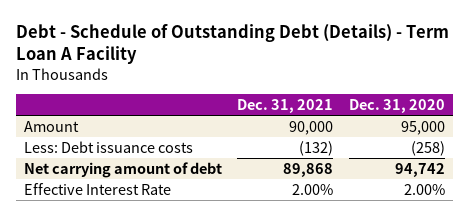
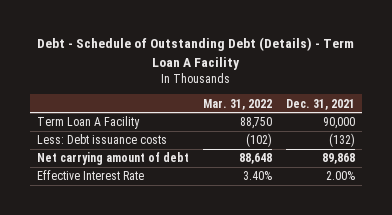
- | Dec. 31, 2021 | Dec. 31, 2020
+ | Mar. 31, 2022 | Dec. 31, 2021
- Amount | 90,000 | 95,000
+ Term Loan A Facility | 88,750 | 90,000

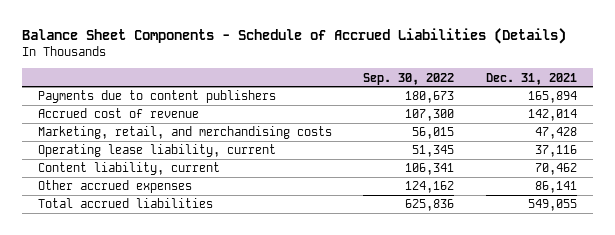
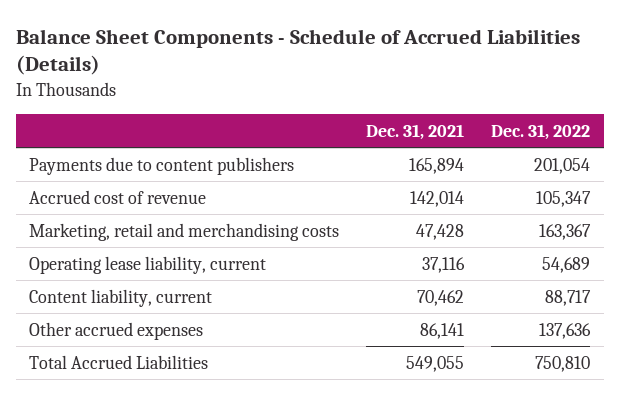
- | Sep. 30, 2022 | Dec. 31, 2021
+ | Dec. 31, 2021 | Dec. 31, 2022
- Marketing, retail, and merchandising costs | 56,015 | 47,428
+ Marketing, retail and merchandising costs | 47,428 | 163,367
- Total accrued liabilities | 625,836 | 549,055
+ Total Accrued Liabilities | 549,055 | 750,810

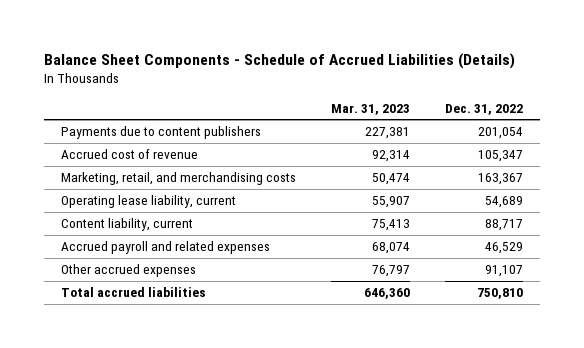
- | Dec. 31, 2021 | Dec. 31, 2022
+ | Mar. 31, 2023 | Dec. 31, 2022
- Marketing, retail and merchandising costs | 47,428 | 163,367
+ Marketing, retail, and merchandising costs | 50,474 | 163,367
- Other accrued expenses | 86,141 | 137,636
- Total Accrued Liabilities | 549,055 | 750,810
+ Accrued payroll and related expenses | 68,074 | 46,529
+ Other accrued expenses | 76,797 | 91,107
+ Total accrued liabilities | 646,360 | 750,810

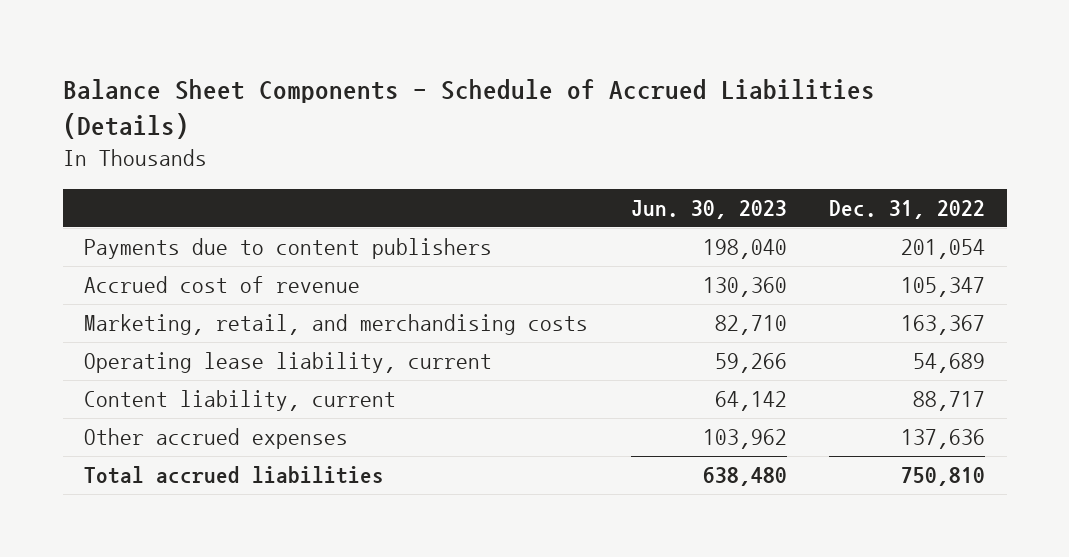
- | Mar. 31, 2023 | Dec. 31, 2022
+ | Jun. 30, 2023 | Dec. 31, 2022
- Accrued payroll and related expenses | 68,074 | 46,529
- Other accrued expenses | 76,797 | 91,107
+ Other accrued expenses | 103,962 | 137,636

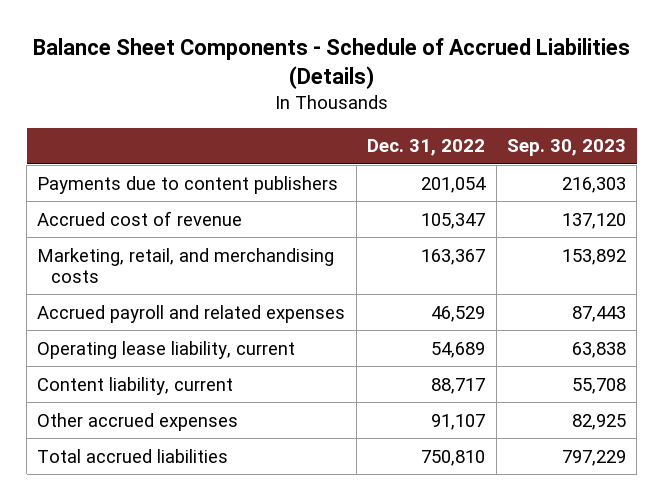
- | Jun. 30, 2023 | Dec. 31, 2022
+ | Dec. 31, 2022 | Sep. 30, 2023
+ Accrued payroll and related expenses | 46,529 | 87,443
- Other accrued expenses | 103,962 | 137,636
+ Other accrued expenses | 91,107 | 82,925

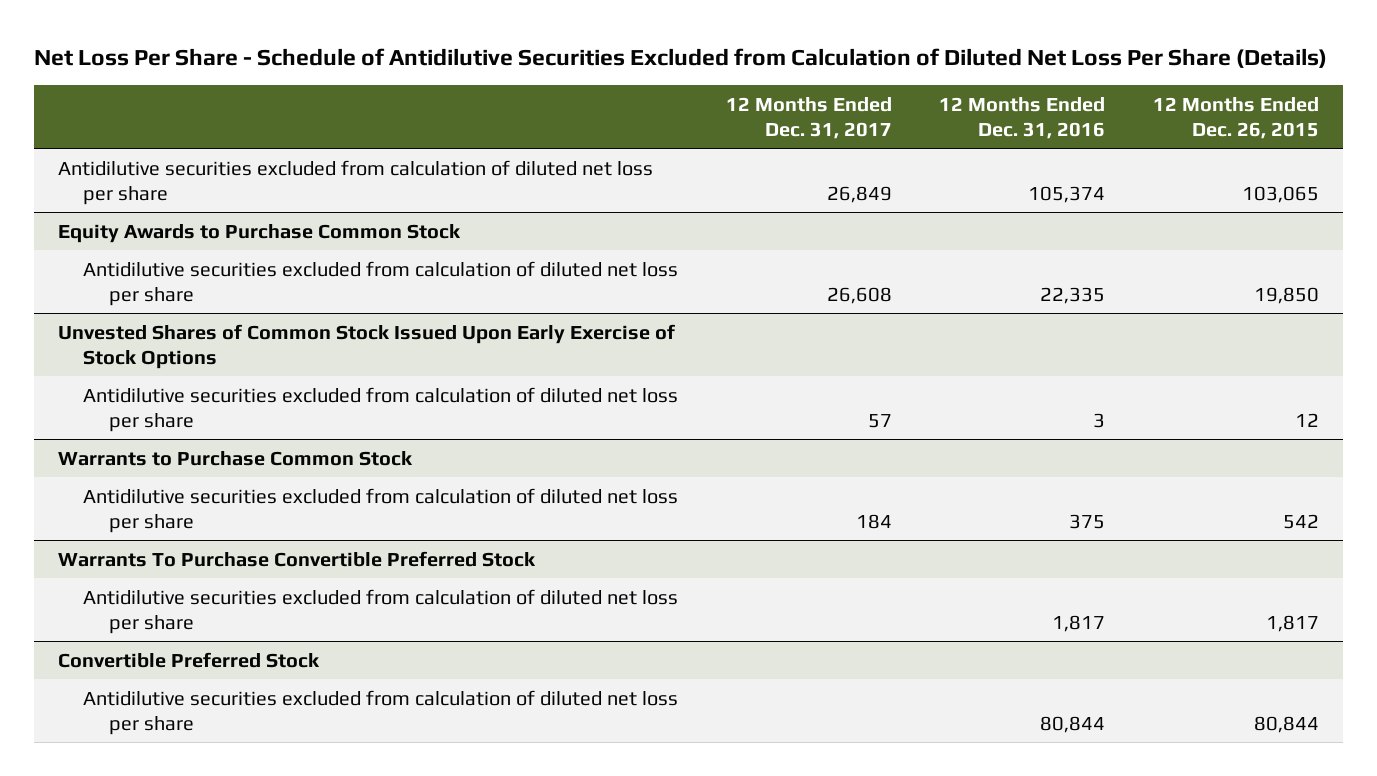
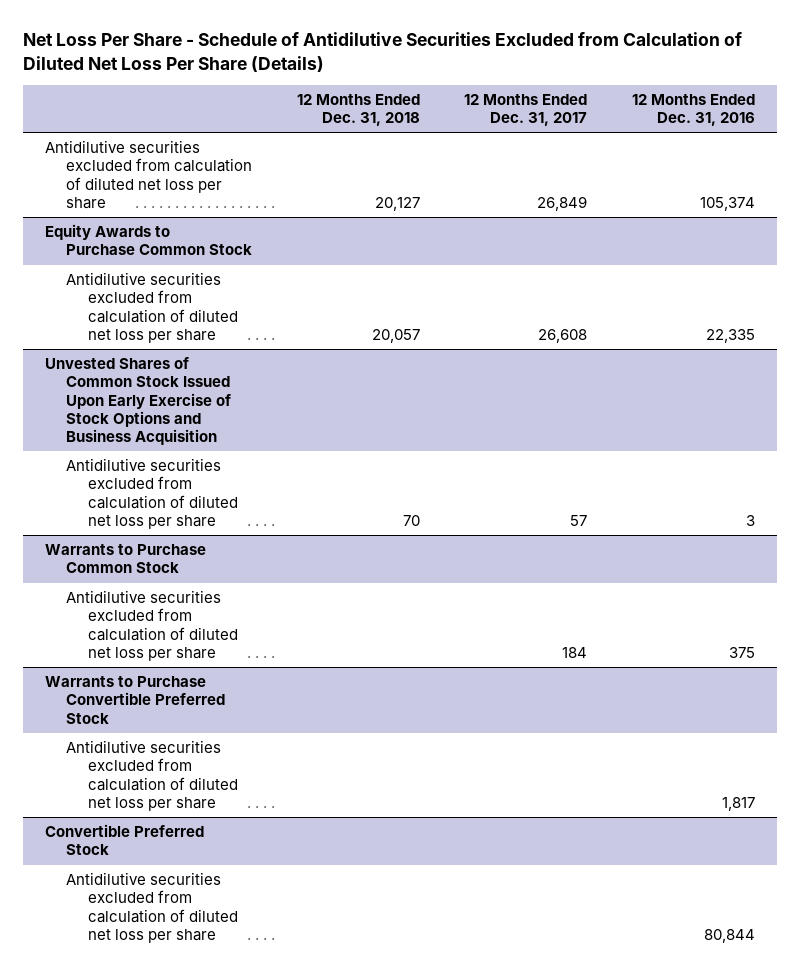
- | 12 Months Ended Dec. 31, 2017 | 12 Months Ended Dec. 31, 2016 | 12 Months Ended Dec. 26, 2015
+ | 12 Months Ended Dec. 31, 2018 | 12 Months Ended Dec. 31, 2017 | 12 Months Ended Dec. 31, 2016
- Unvested Shares of Common Stock Issued Upon Early Exercise of Stock Options
+ Unvested Shares of Common Stock Issued Upon Early Exercise of Stock Options and Business Acquisition
- Warrants To Purchase Convertible Preferred Stock
+ Warrants to Purchase Convertible Preferred Stock

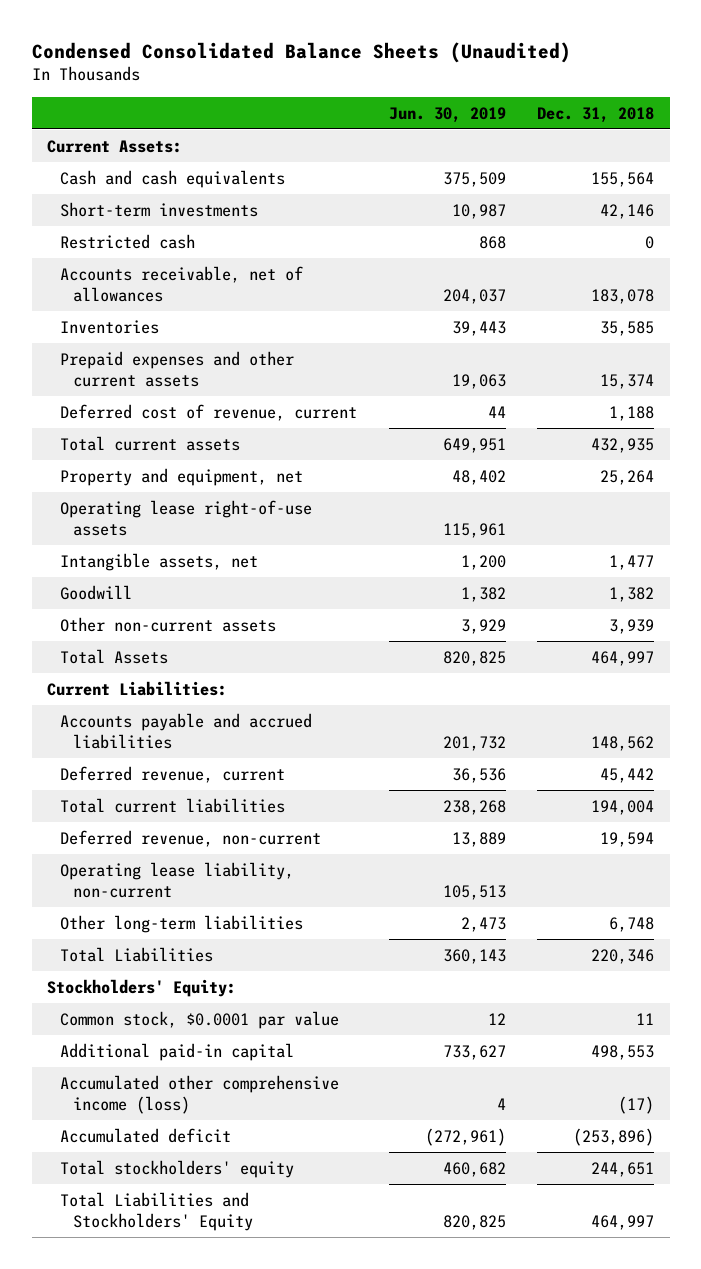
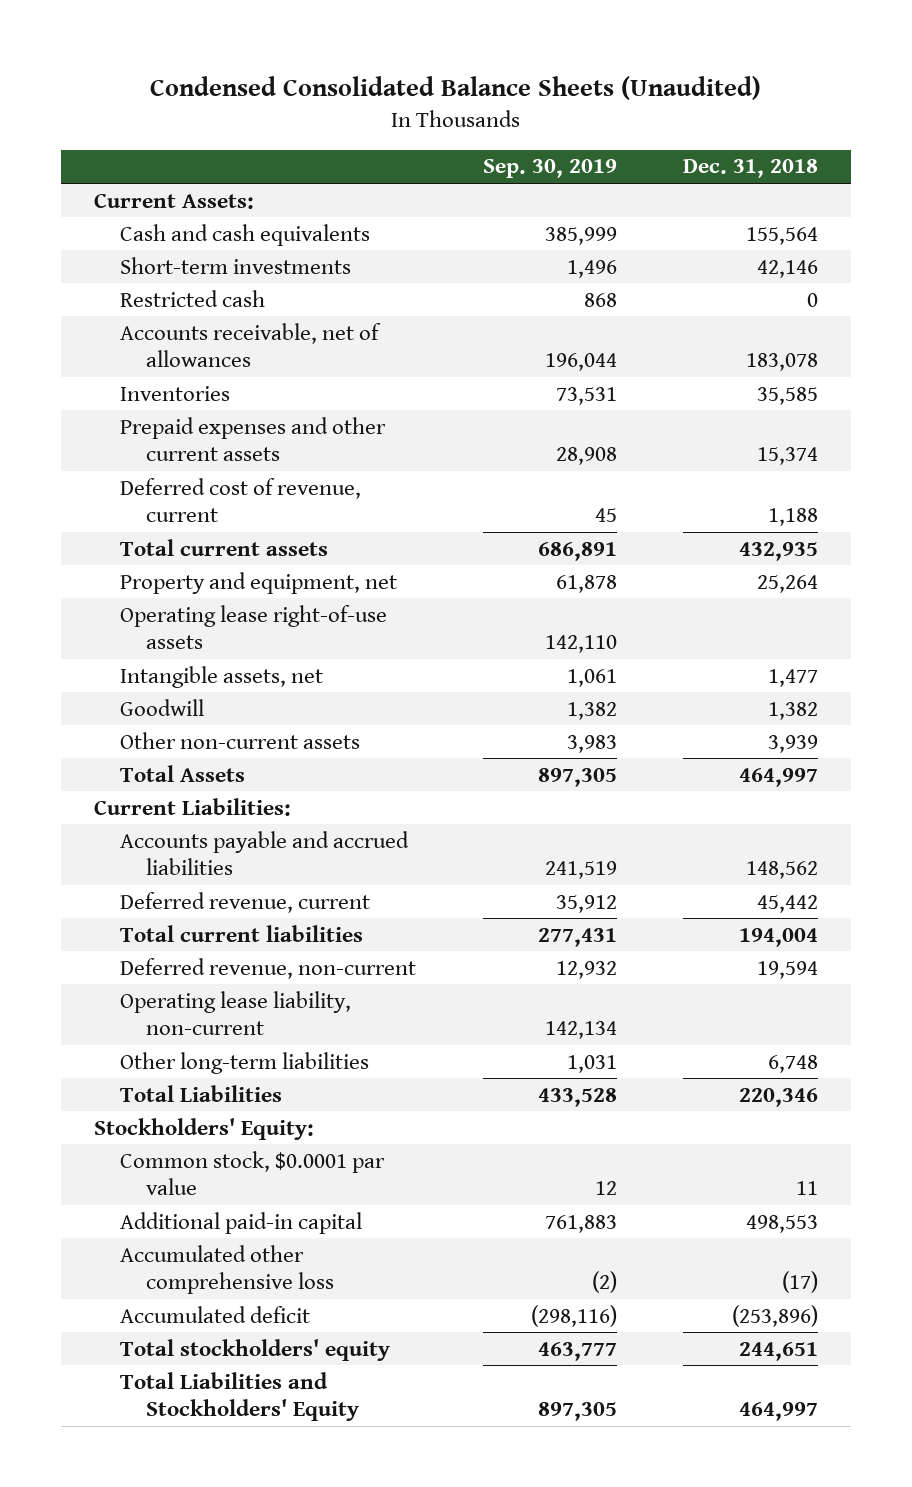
- | Jun. 30, 2019 | Dec. 31, 2018
+ | Sep. 30, 2019 | Dec. 31, 2018
- Accumulated other comprehensive income (loss) | 4 | (17)
+ Accumulated other comprehensive loss | (2) | (17)

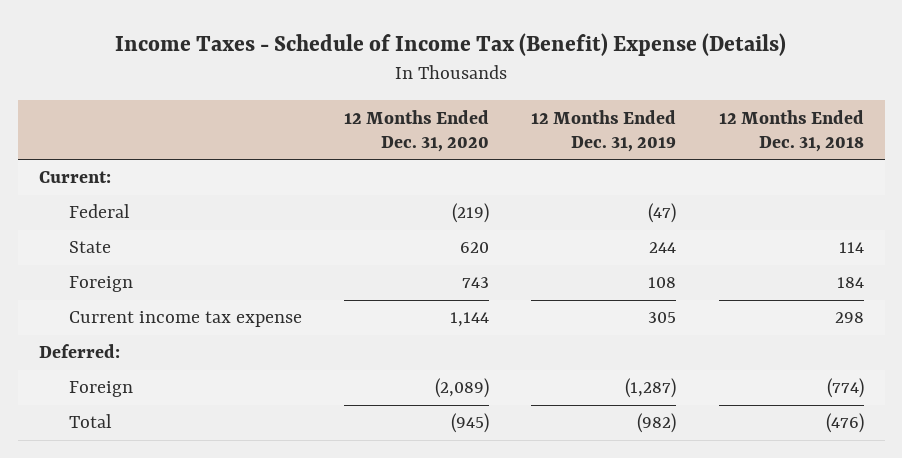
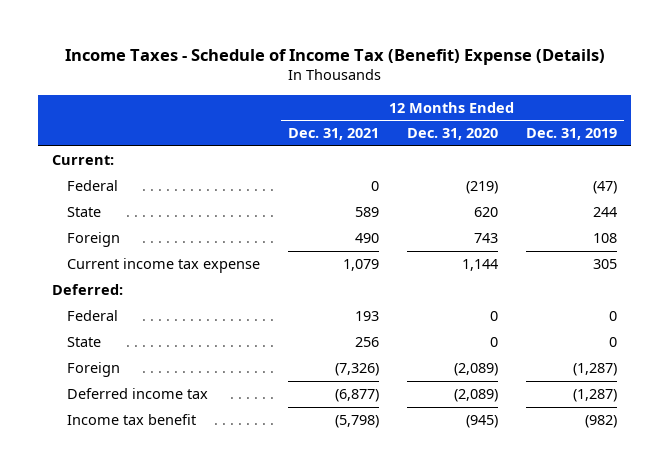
- | 12 Months Ended Dec. 31, 2020 | 12 Months Ended Dec. 31, 2019 | 12 Months Ended Dec. 31, 2018
+ | 12 Months Ended Dec. 31, 2021 | 12 Months Ended Dec. 31, 2020 | 12 Months Ended Dec. 31, 2019
+ Federal | 193 | 0 | 0
+ State | 256 | 0 | 0
- Total | (945) | (982) | (476)
+ Deferred income tax | (6,877) | (2,089) | (1,287)
+ Income tax benefit | (5,798) | (945) | (982)

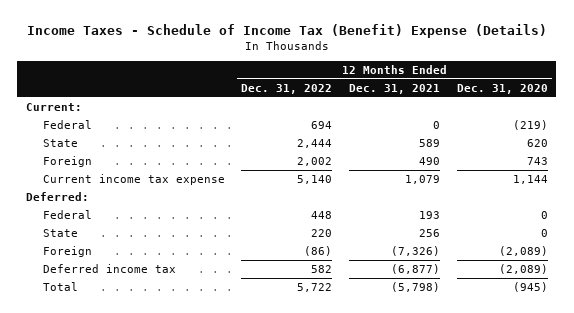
- | 12 Months Ended Dec. 31, 2021 | 12 Months Ended Dec. 31, 2020 | 12 Months Ended Dec. 31, 2019
+ | 12 Months Ended Dec. 31, 2022 | 12 Months Ended Dec. 31, 2021 | 12 Months Ended Dec. 31, 2020
- Income tax benefit | (5,798) | (945) | (982)
+ Total | 5,722 | (5,798) | (945)

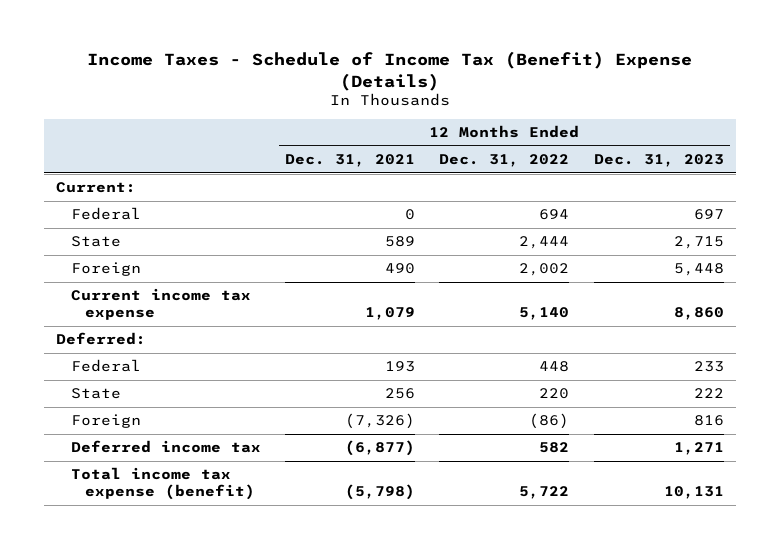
- | 12 Months Ended Dec. 31, 2022 | 12 Months Ended Dec. 31, 2021 | 12 Months Ended Dec. 31, 2020
+ | 12 Months Ended Dec. 31, 2021 | 12 Months Ended Dec. 31, 2022 | 12 Months Ended Dec. 31, 2023
- Total | 5,722 | (5,798) | (945)
+ Total income tax expense (benefit) | (5,798) | 5,722 | 10,131

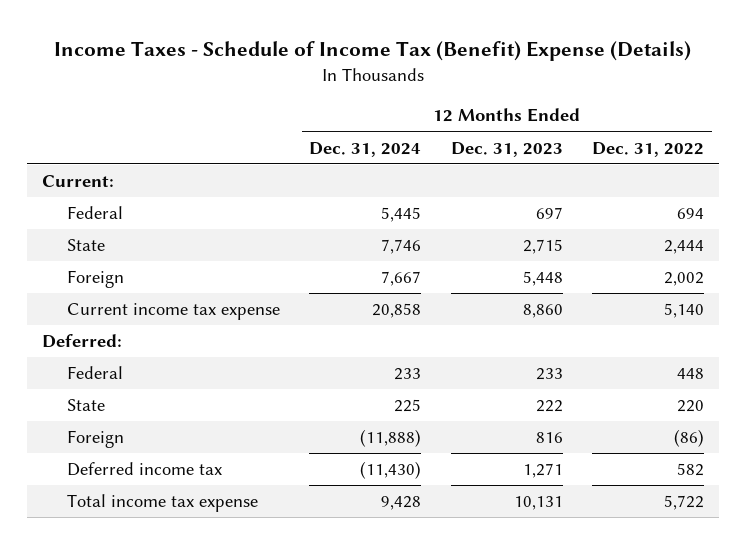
- | 12 Months Ended Dec. 31, 2021 | 12 Months Ended Dec. 31, 2022 | 12 Months Ended Dec. 31, 2023
+ | 12 Months Ended Dec. 31, 2024 | 12 Months Ended Dec. 31, 2023 | 12 Months Ended Dec. 31, 2022
- Total income tax expense (benefit) | (5,798) | 5,722 | 10,131
+ Total income tax expense | 9,428 | 10,131 | 5,722

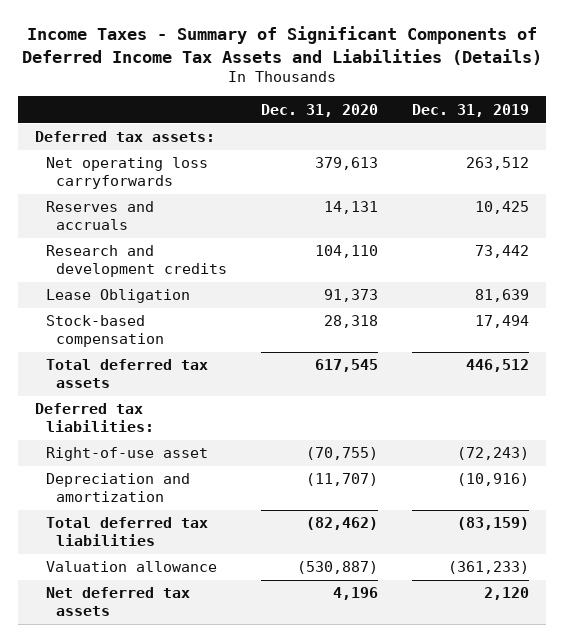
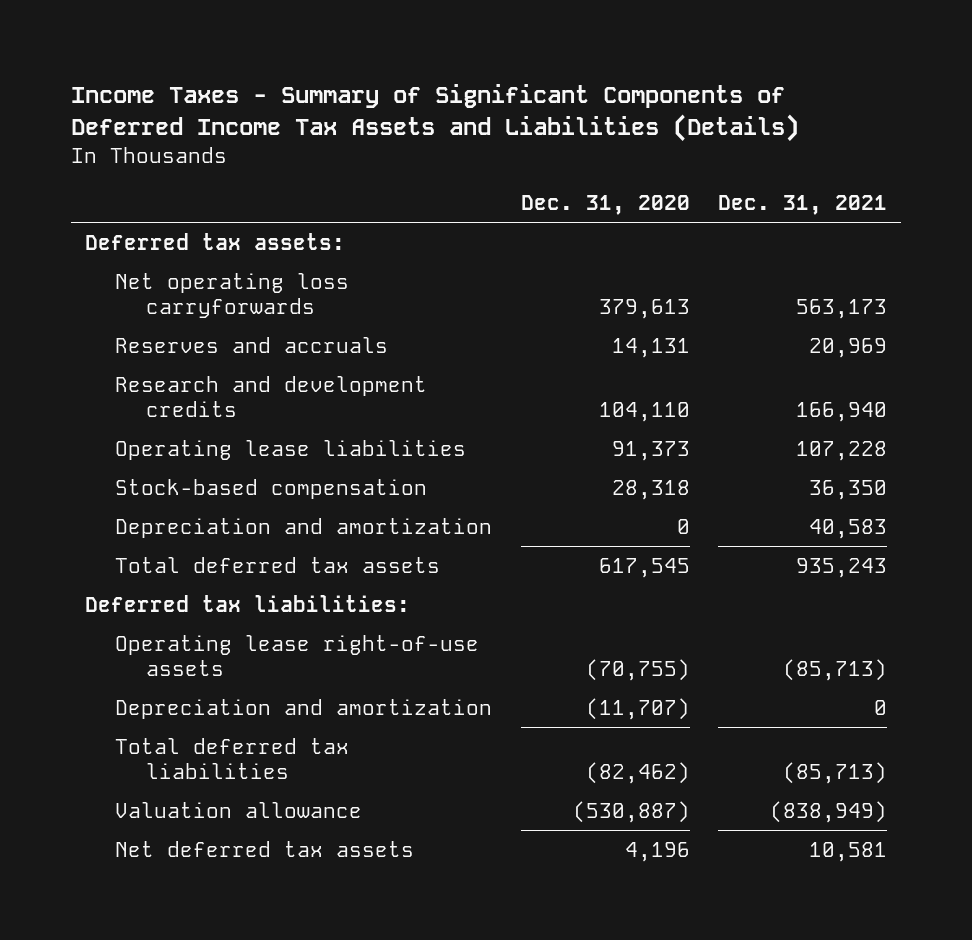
- | Dec. 31, 2020 | Dec. 31, 2019
+ | Dec. 31, 2020 | Dec. 31, 2021
- Lease Obligation | 91,373 | 81,639
+ Operating lease liabilities | 91,373 | 107,228
+ Depreciation and amortization | 0 | 40,583
- Right-of-use asset | (70,755) | (72,243)
+ Operating lease right-of-use assets | (70,755) | (85,713)

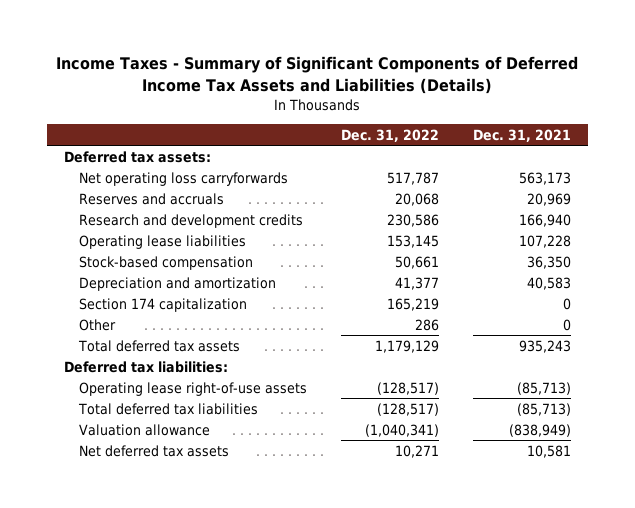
- | Dec. 31, 2020 | Dec. 31, 2021
+ | Dec. 31, 2022 | Dec. 31, 2021
+ Section 174 capitalization | 165,219 | 0
+ Other | 286 | 0
- Depreciation and amortization | (11,707) | 0

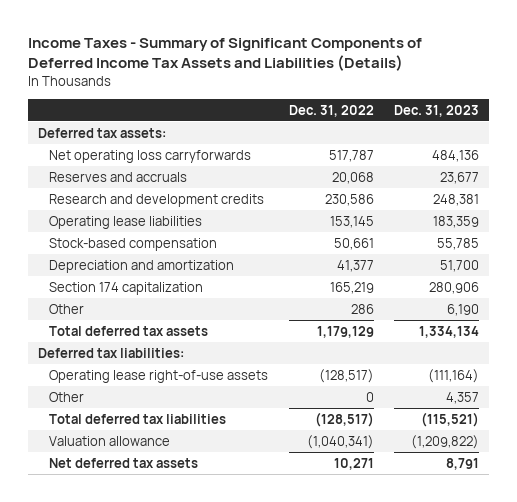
- | Dec. 31, 2022 | Dec. 31, 2021
+ | Dec. 31, 2022 | Dec. 31, 2023
+ Other | 0 | 4,357

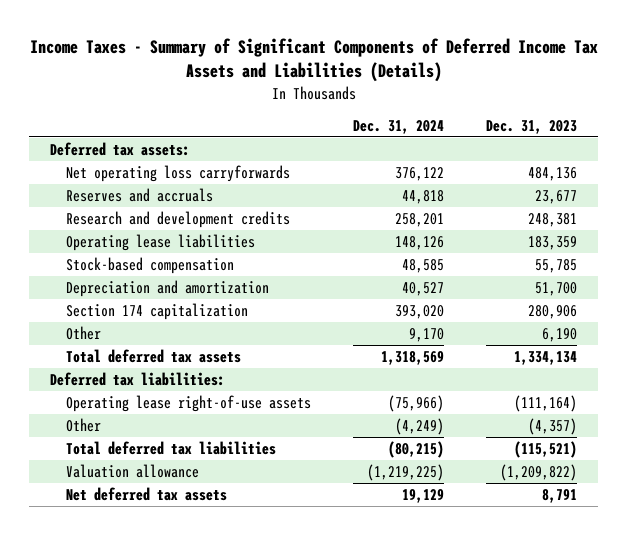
- | Dec. 31, 2022 | Dec. 31, 2023
+ | Dec. 31, 2024 | Dec. 31, 2023
- Other | 0 | 4,357
+ Other | (4,249) | (4,357)

